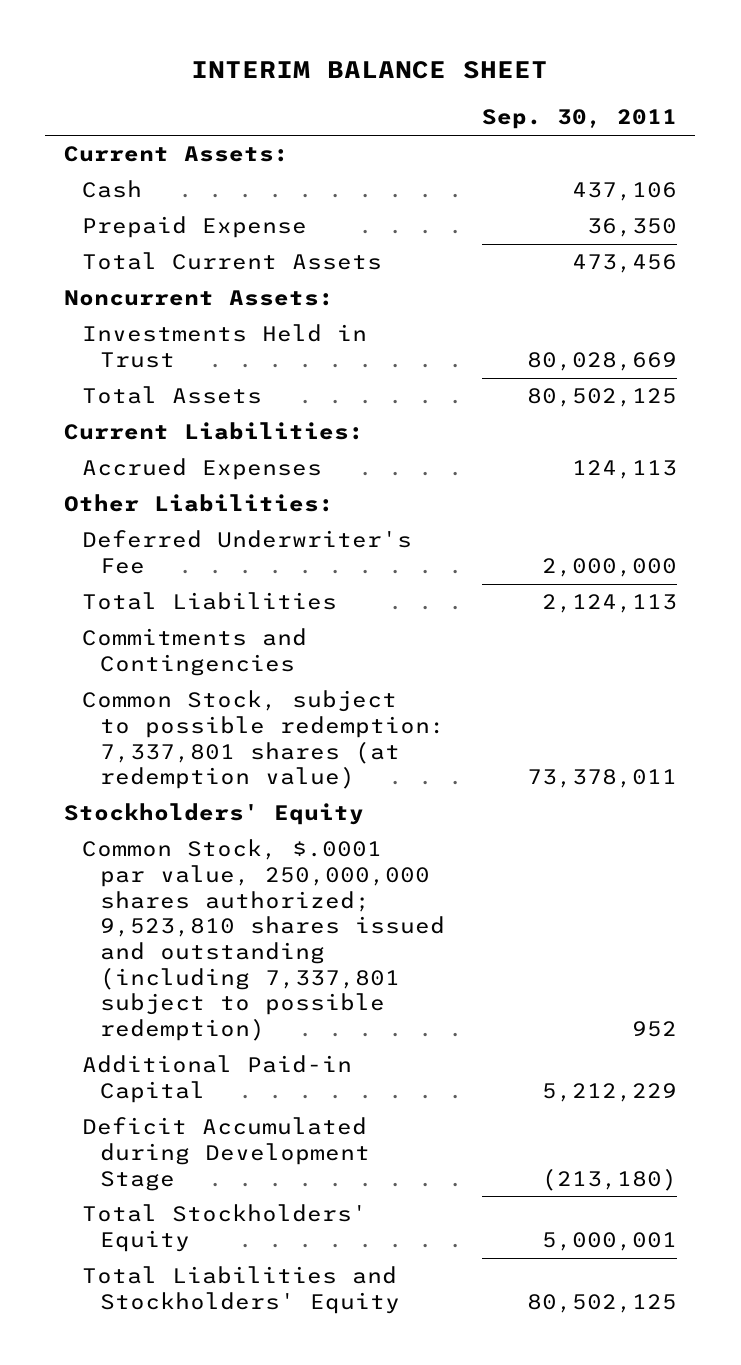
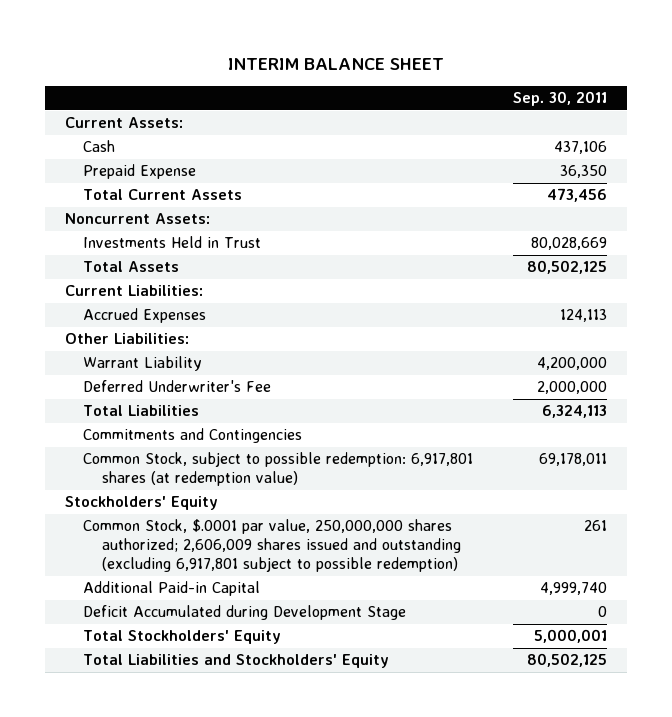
+ Warrant Liability | 4,200,000
- Total Liabilities | 2,124,113
+ Total Liabilities | 6,324,113
- Common Stock, subject to possible redemption: 7,337,801 shares (at redemption value) | 73,378,011
+ Common Stock, subject to possible redemption: 6,917,801 shares (at redemption value) | 69,178,011
- Common Stock, $.0001 par value, 250,000,000 shares authorized; 9,523,810 shares issued and outstanding (including 7,337,801 subject to possible redemption) | 952
- Additional Paid-in Capital | 5,212,229
- Deficit Accumulated during Development Stage | (213,180)
+ Common Stock, $.0001 par value, 250,000,000 shares authorized; 2,606,009 shares issued and outstanding (excluding 6,917,801 subject to possible redemption) | 261
+ Additional Paid-in Capital | 4,999,740
+ Deficit Accumulated during Development Stage | 0

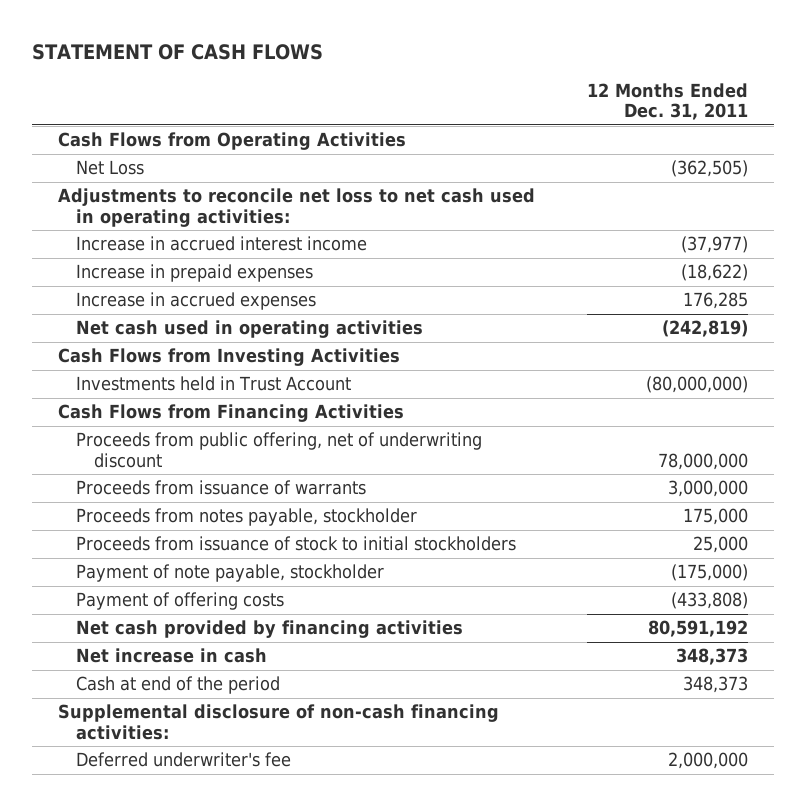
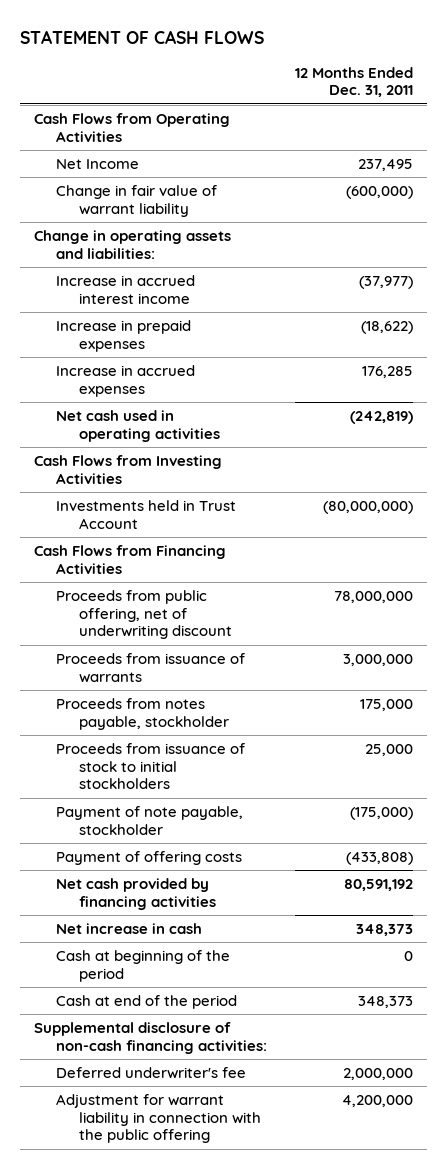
- Net Loss | (362,505)
- Adjustments to reconcile net loss to net cash used in operating activities:
+ Net Income | 237,495
+ Change in fair value of warrant liability | (600,000)
+ Change in operating assets and liabilities:
+ Cash at beginning of the period | 0
+ Adjustment for warrant liability in connection with the public offering | 4,200,000

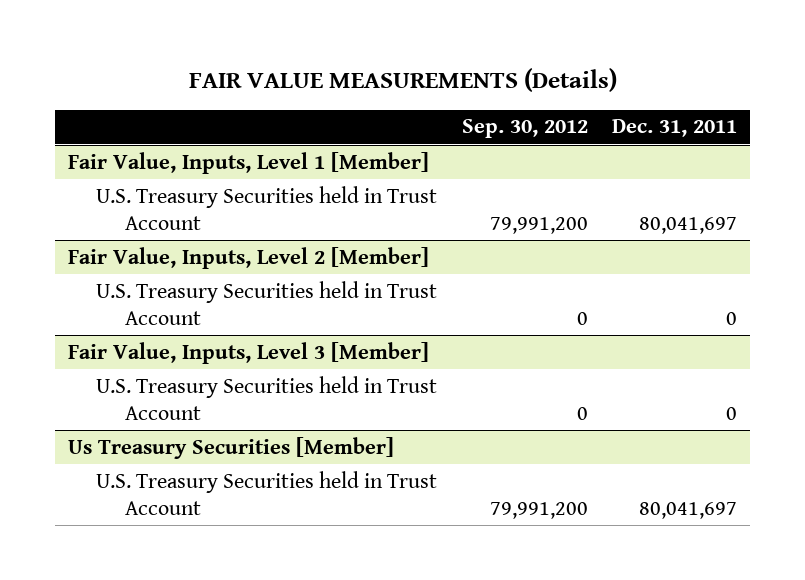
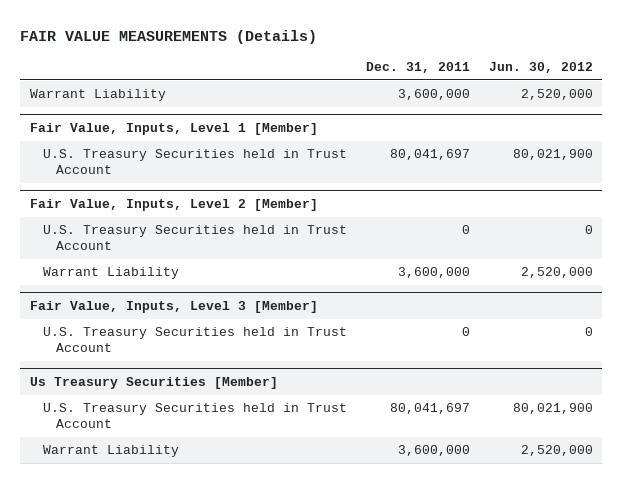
- | Sep. 30, 2012 | Dec. 31, 2011
+ | Dec. 31, 2011 | Jun. 30, 2012
+ Warrant Liability | 3,600,000 | 2,520,000
@ Fair Value, Inputs, Level 2 [Member]
+ Warrant Liability | 3,600,000 | 2,520,000
@ Us Treasury Securities [Member]
+ Warrant Liability | 3,600,000 | 2,520,000

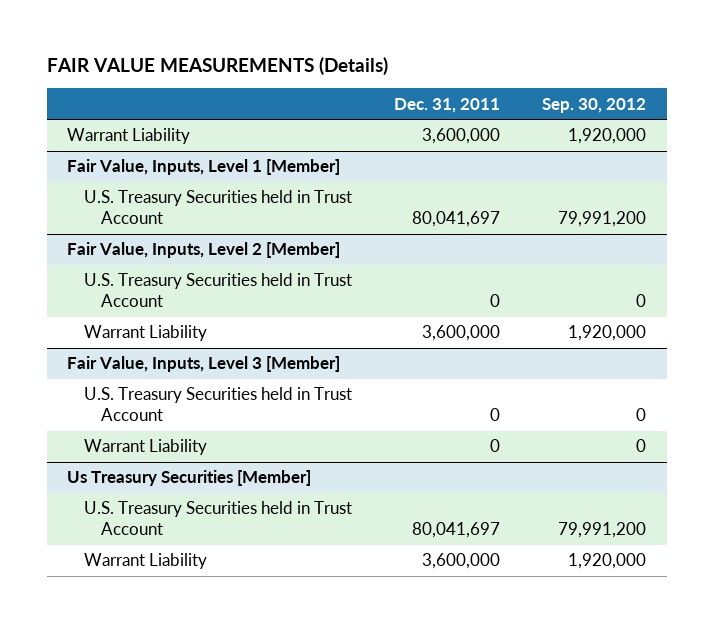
- | Dec. 31, 2011 | Jun. 30, 2012
+ | Dec. 31, 2011 | Sep. 30, 2012
@ Fair Value, Inputs, Level 3 [Member]
+ Warrant Liability | 0 | 0

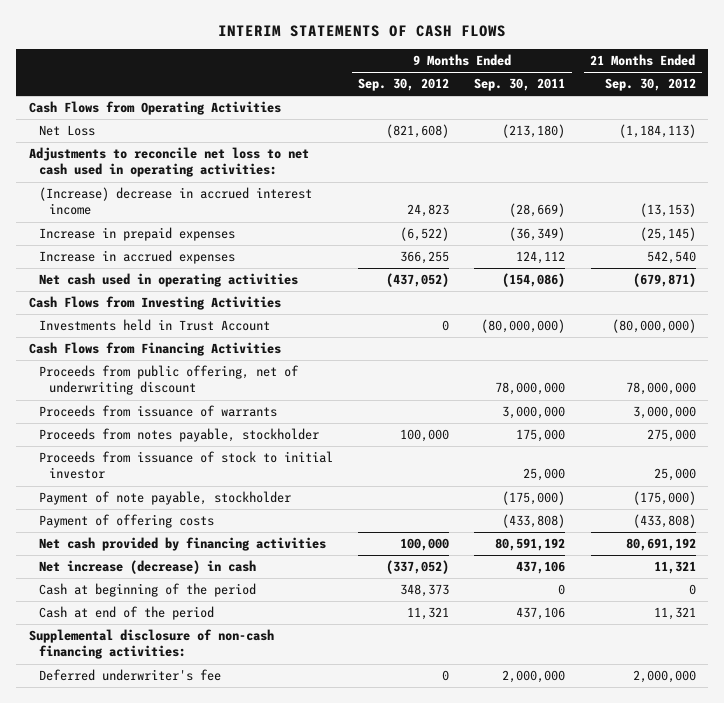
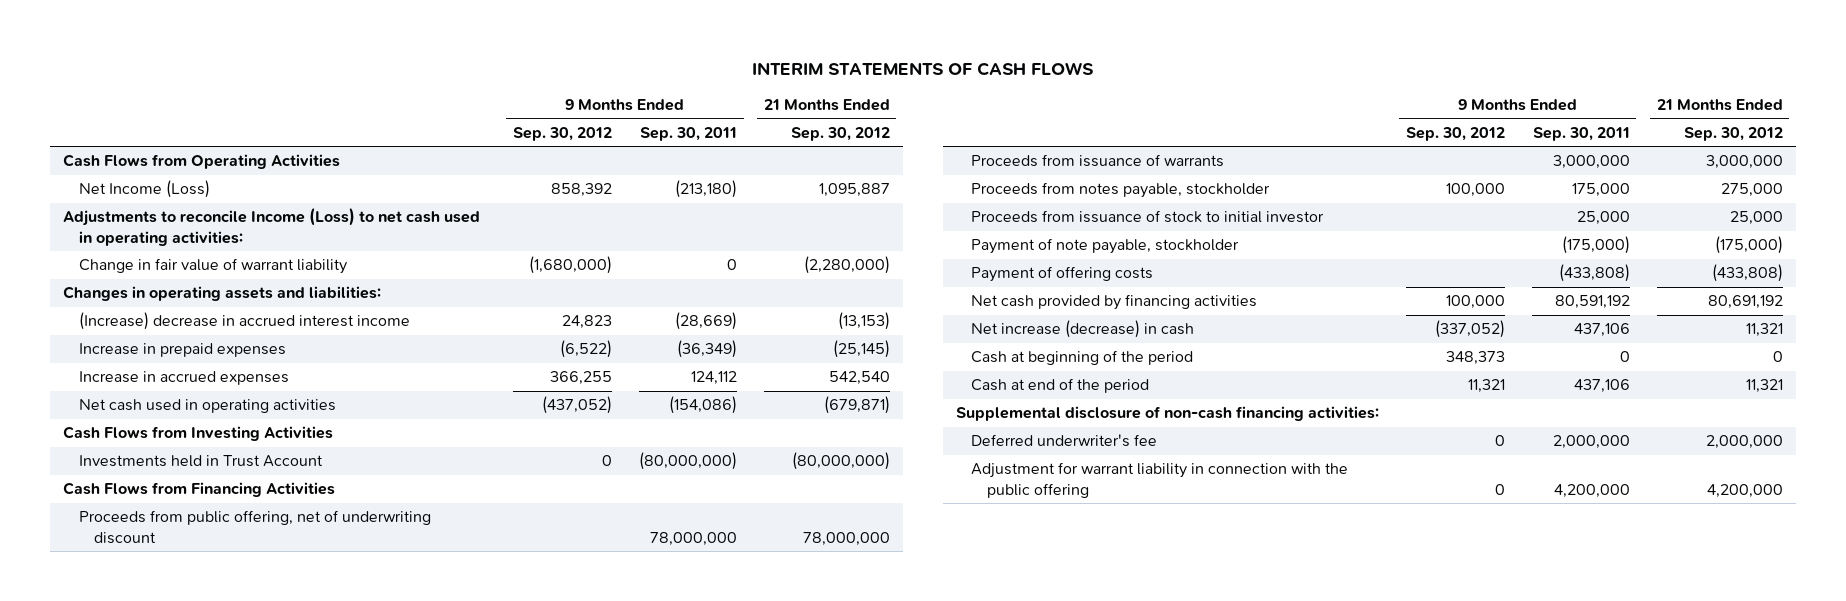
- Net Loss | (821,608) | (213,180) | (1,184,113)
- Adjustments to reconcile net loss to net cash used in operating activities:
+ Net Income (Loss) | 858,392 | (213,180) | 1,095,887
+ Adjustments to reconcile Income (Loss) to net cash used in operating activities:
+ Change in fair value of warrant liability | (1,680,000) | 0 | (2,280,000)
+ Changes in operating assets and liabilities:
+ Adjustment for warrant liability in connection with the public offering | 0 | 4,200,000 | 4,200,000

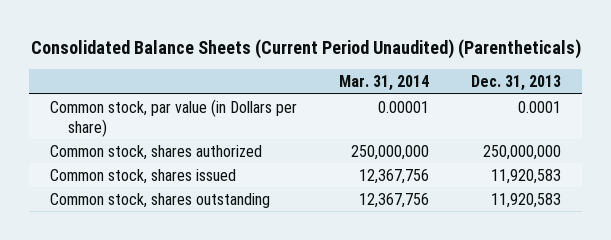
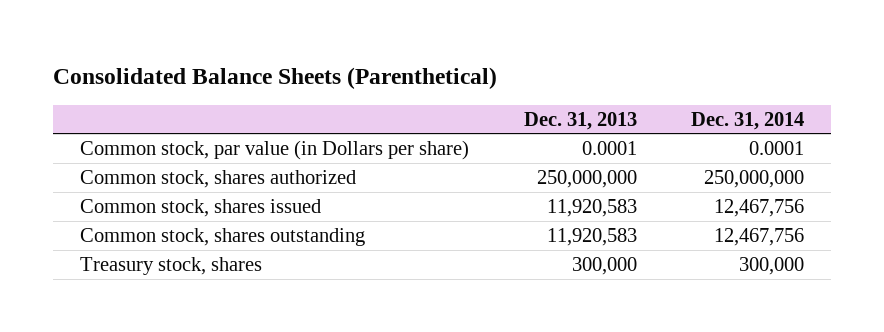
- Consolidated Balance Sheets (Current Period Unaudited) (Parentheticals)
+ Consolidated Balance Sheets (Parenthetical)
- | Mar. 31, 2014 | Dec. 31, 2013
+ | Dec. 31, 2013 | Dec. 31, 2014
+ Treasury stock, shares | 300,000 | 300,000

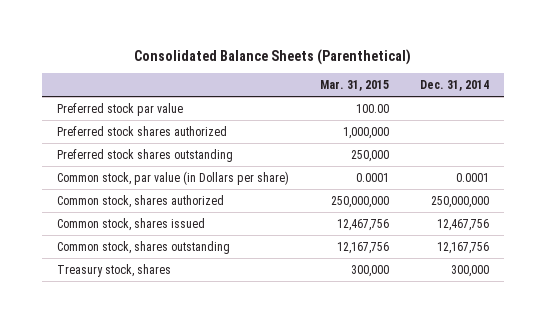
- | Dec. 31, 2013 | Dec. 31, 2014
+ | Mar. 31, 2015 | Dec. 31, 2014
+ Preferred stock par value | 100.00 |
+ Preferred stock shares authorized | 1,000,000 |
+ Preferred stock shares outstanding | 250,000 |
- Common stock, shares outstanding | 11,920,583 | 12,467,756
+ Common stock, shares outstanding | 12,167,756 | 12,167,756

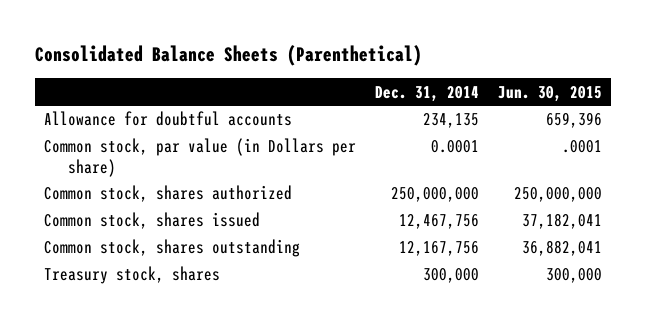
- | Mar. 31, 2015 | Dec. 31, 2014
+ | Dec. 31, 2014 | Jun. 30, 2015
- Preferred stock par value | 100.00 |
- Preferred stock shares authorized | 1,000,000 |
- Preferred stock shares outstanding | 250,000 |
+ Allowance for doubtful accounts | 234,135 | 659,396

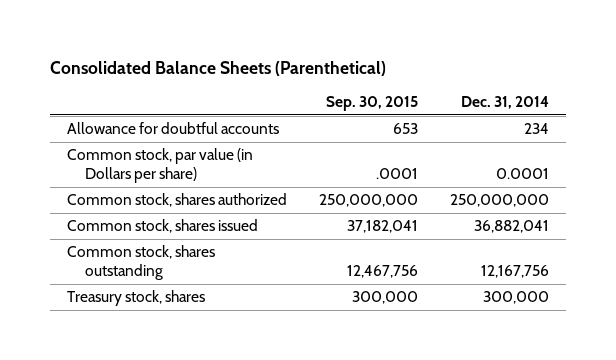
- | Dec. 31, 2014 | Jun. 30, 2015
+ | Sep. 30, 2015 | Dec. 31, 2014
- Allowance for doubtful accounts | 234,135 | 659,396
+ Allowance for doubtful accounts | 653 | 234
- Common stock, shares issued | 12,467,756 | 37,182,041
+ Common stock, shares issued | 37,182,041 | 36,882,041

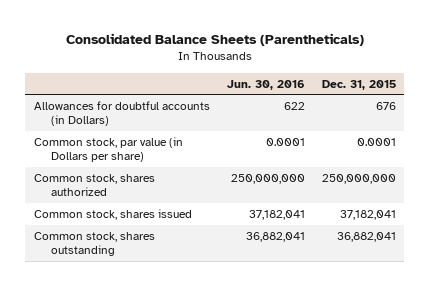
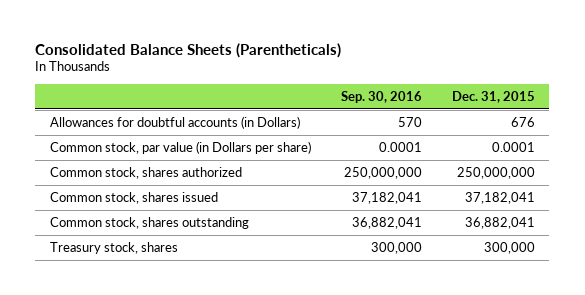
- | Jun. 30, 2016 | Dec. 31, 2015
+ | Sep. 30, 2016 | Dec. 31, 2015
+ Treasury stock, shares | 300,000 | 300,000

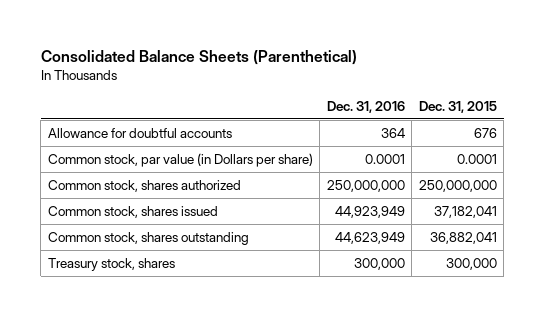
- Consolidated Balance Sheets (Parentheticals)
+ Consolidated Balance Sheets (Parenthetical)
- | Sep. 30, 2016 | Dec. 31, 2015
+ | Dec. 31, 2016 | Dec. 31, 2015
- Allowances for doubtful accounts (in Dollars) | 570 | 676
+ Allowance for doubtful accounts | 364 | 676

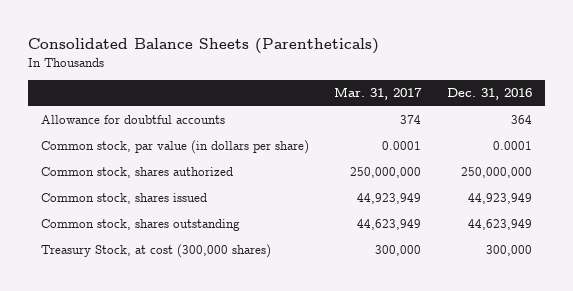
- Consolidated Balance Sheets (Parenthetical)
+ Consolidated Balance Sheets (Parentheticals)
- | Dec. 31, 2016 | Dec. 31, 2015
+ | Mar. 31, 2017 | Dec. 31, 2016
- Common stock, par value (in Dollars per share) | 0.0001 | 0.0001
+ Common stock, par value (in dollars per share) | 0.0001 | 0.0001
- Treasury stock, shares | 300,000 | 300,000
+ Treasury Stock, at cost (300,000 shares) | 300,000 | 300,000

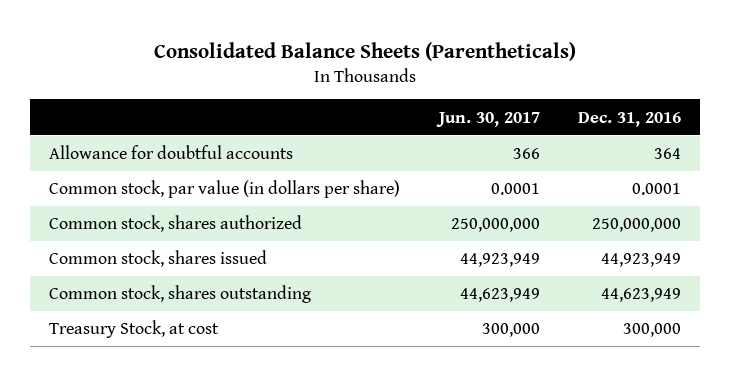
- | Mar. 31, 2017 | Dec. 31, 2016
+ | Jun. 30, 2017 | Dec. 31, 2016
- Treasury Stock, at cost (300,000 shares) | 300,000 | 300,000
+ Treasury Stock, at cost | 300,000 | 300,000

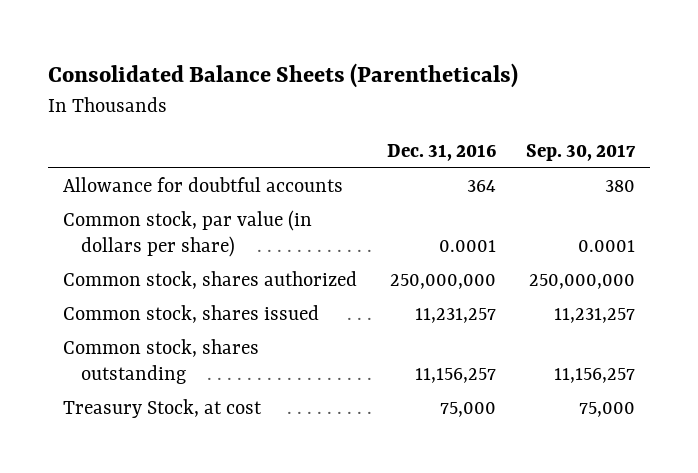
- | Jun. 30, 2017 | Dec. 31, 2016
+ | Dec. 31, 2016 | Sep. 30, 2017
- Common stock, shares issued | 44,923,949 | 44,923,949
- Common stock, shares outstanding | 44,623,949 | 44,623,949
- Treasury Stock, at cost | 300,000 | 300,000
+ Common stock, shares issued | 11,231,257 | 11,231,257
+ Common stock, shares outstanding | 11,156,257 | 11,156,257
+ Treasury Stock, at cost | 75,000 | 75,000

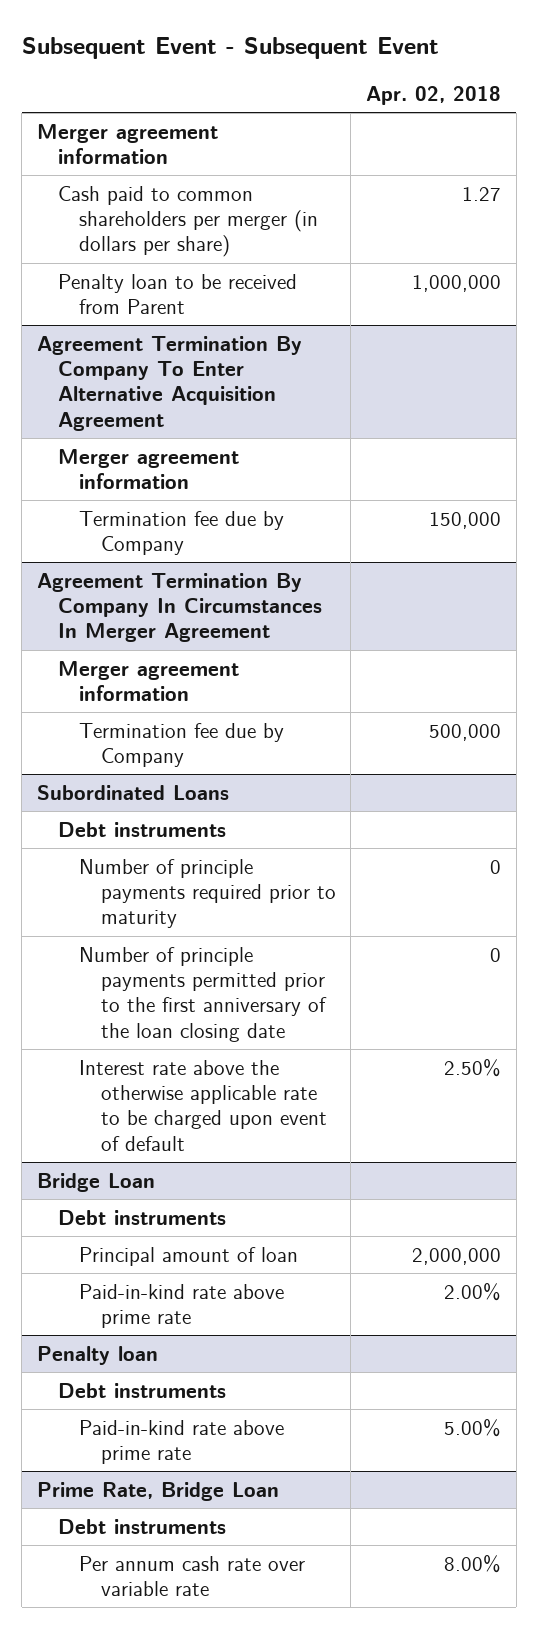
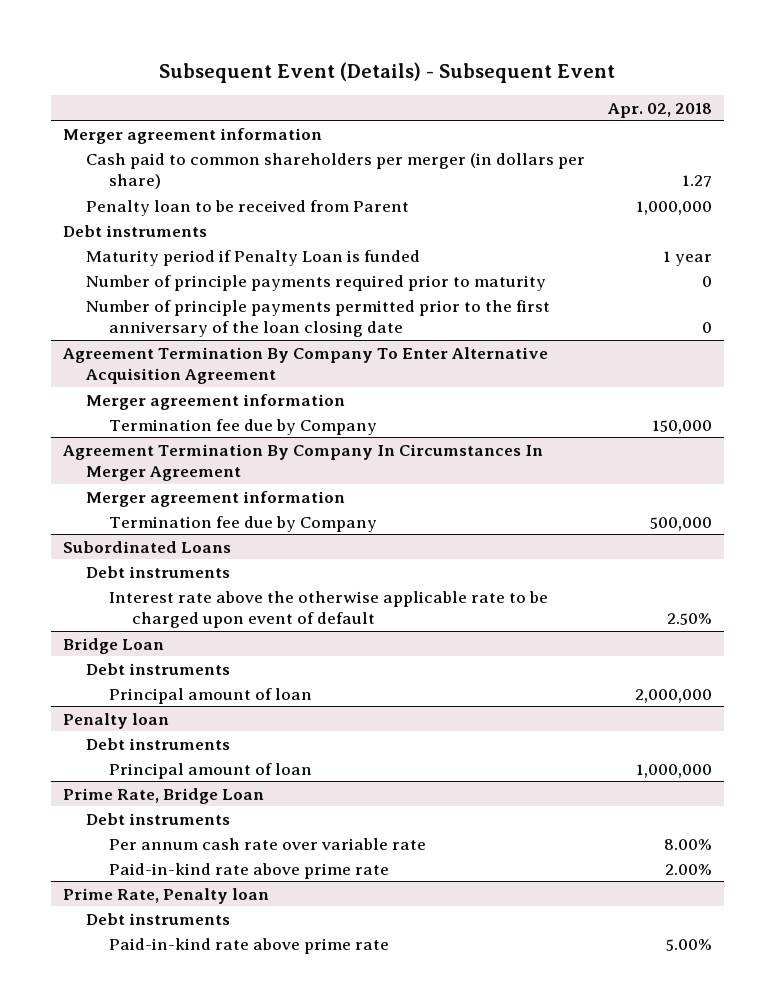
- Subsequent Event - Subsequent Event
+ Subsequent Event (Details) - Subsequent Event
+ Debt instruments
+ Maturity period if Penalty Loan is funded | 1 year
+ Number of principle payments required prior to maturity | 0
+ Number of principle payments permitted prior to the first anniversary of the loan closing date | 0
@ Subordinated Loans
- Number of principle payments required prior to maturity | 0
- Number of principle payments permitted prior to the first anniversary of the loan closing date | 0
@ Bridge Loan
- Paid-in-kind rate above prime rate | 2.00%
@ Penalty loan
- Paid-in-kind rate above prime rate | 5.00%
+ Principal amount of loan | 1,000,000
@ Prime Rate, Bridge Loan
+ Paid-in-kind rate above prime rate | 2.00%
+ Prime Rate, Penalty loan
+ Debt instruments
+ Paid-in-kind rate above prime rate | 5.00%

